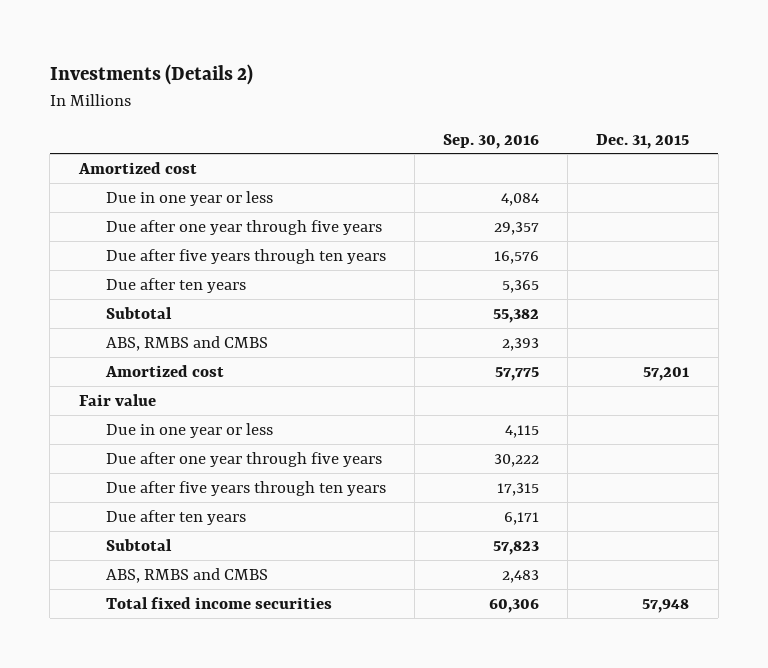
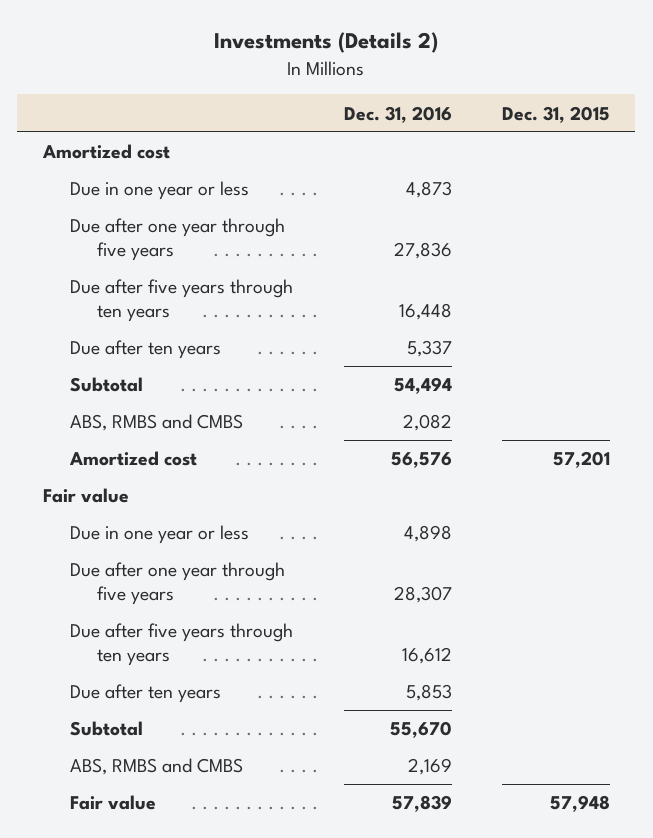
- | Sep. 30, 2016 | Dec. 31, 2015
+ | Dec. 31, 2016 | Dec. 31, 2015
- Total fixed income securities | 60,306 | 57,948
+ Fair value | 57,839 | 57,948

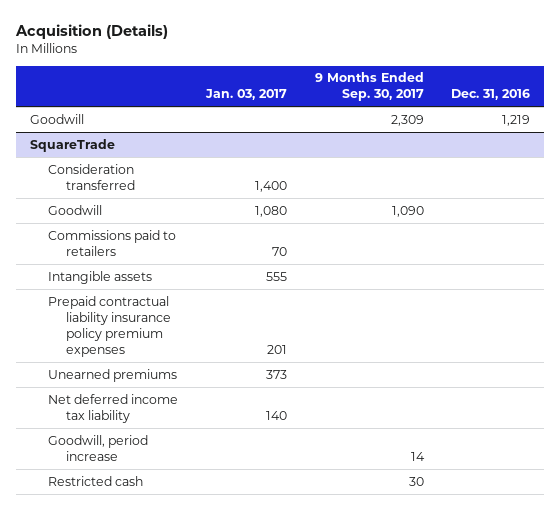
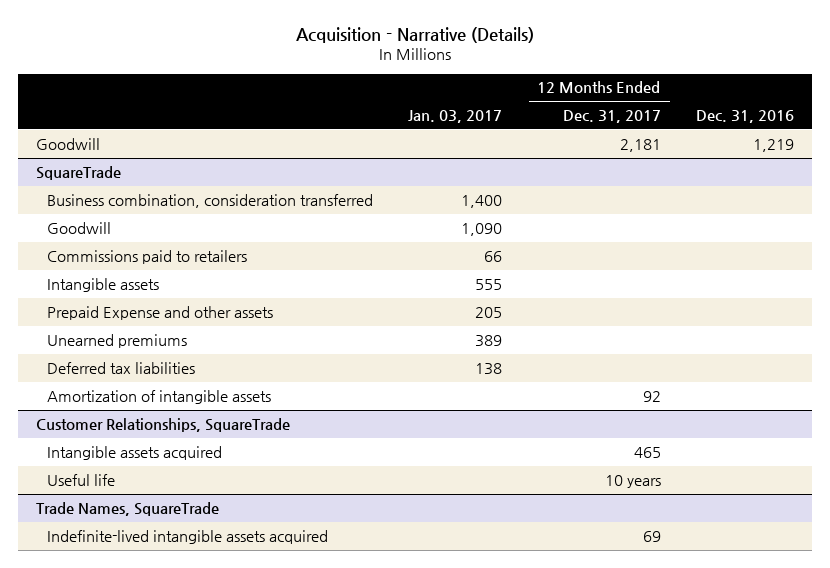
- Acquisition (Details)
+ Acquisition - Narrative (Details)
- | Jan. 03, 2017 | 9 Months Ended Sep. 30, 2017 | Dec. 31, 2016
+ | Jan. 03, 2017 | 12 Months Ended Dec. 31, 2017 | Dec. 31, 2016
@ SquareTrade
- Consideration transferred | 1,400 | |
- Goodwill | 1,080 | 1,090 |
- Commissions paid to retailers | 70 | |
+ Business combination, consideration transferred | 1,400 | |
+ Goodwill | 1,090 | |
+ Commissions paid to retailers | 66 | |
- Prepaid contractual liability insurance policy premium expenses | 201 | |
- Unearned premiums | 373 | |
- Net deferred income tax liability | 140 | |
- Goodwill, period increase | | 14 |
- Restricted cash | | 30 |
+ Prepaid Expense and other assets | 205 | |
+ Unearned premiums | 389 | |
+ Deferred tax liabilities | 138 | |
+ Amortization of intangible assets | | 92 |
+ Customer Relationships, SquareTrade
+ Intangible assets acquired | | 465 |
+ Useful life | | 10 years |
+ Trade Names, SquareTrade
+ Indefinite-lived intangible assets acquired | | 69 |

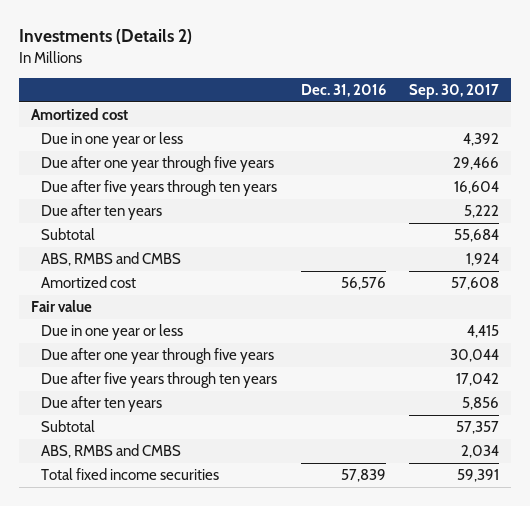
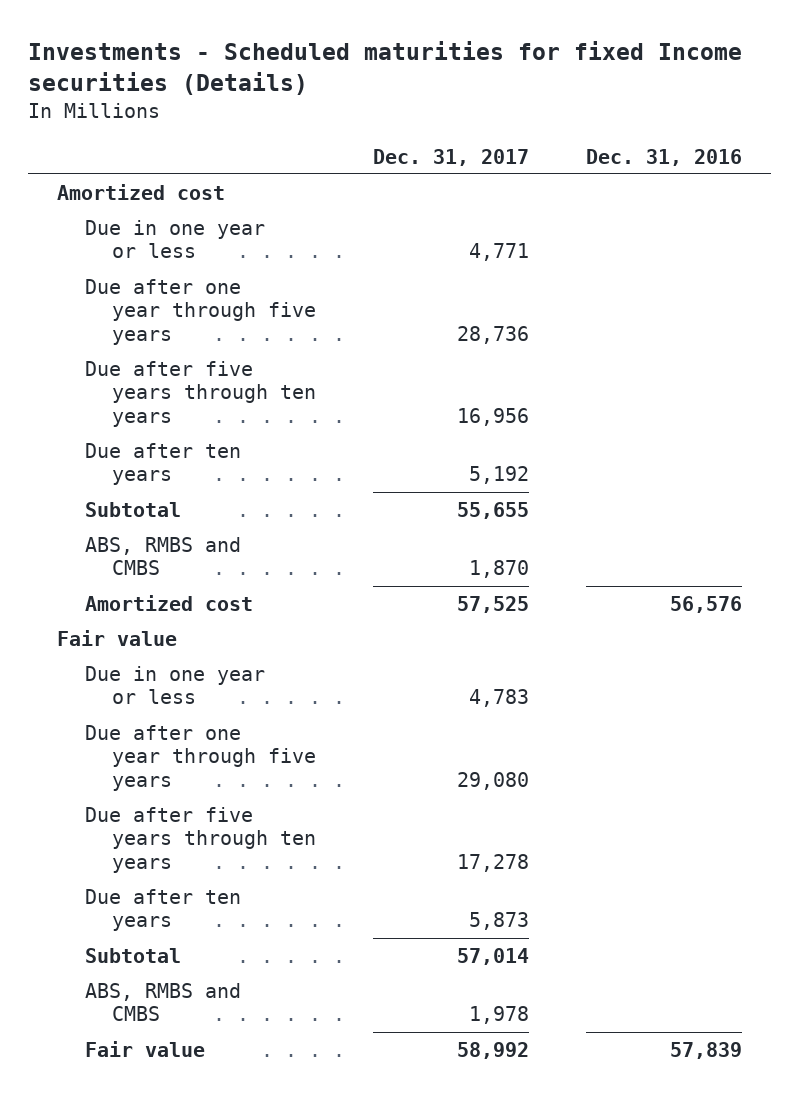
- Investments (Details 2)
+ Investments - Scheduled maturities for fixed Income securities (Details)
- | Dec. 31, 2016 | Sep. 30, 2017
+ | Dec. 31, 2017 | Dec. 31, 2016
- Total fixed income securities | 57,839 | 59,391
+ Fair value | 58,992 | 57,839

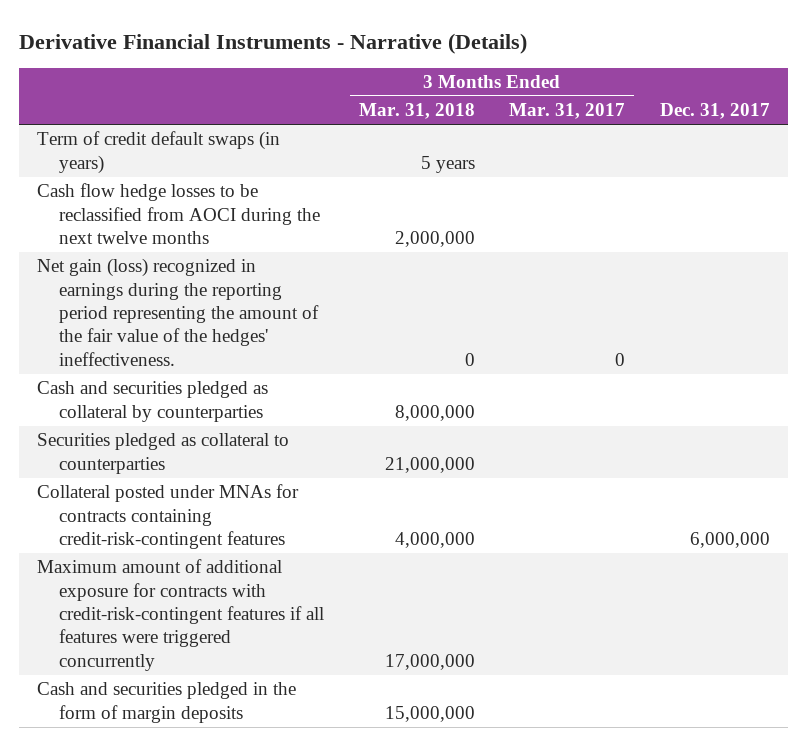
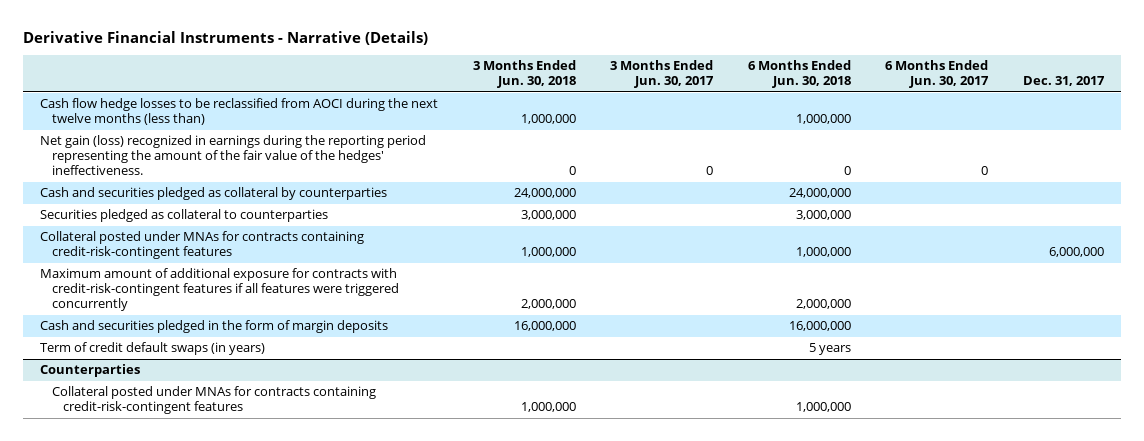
- | 3 Months Ended Mar. 31, 2018 | 3 Months Ended Mar. 31, 2017 | Dec. 31, 2017
+ | 3 Months Ended Jun. 30, 2018 | 3 Months Ended Jun. 30, 2017 | 6 Months Ended Jun. 30, 2018 | 6 Months Ended Jun. 30, 2017 | Dec. 31, 2017
- Cash flow hedge losses to be reclassified from AOCI during the next twelve months | 2,000,000 | |
+ Cash flow hedge losses to be reclassified from AOCI during the next twelve months (less than) | 1,000,000 | | 1,000,000 | |
moved down: Term of credit default swaps (in years) | | | 5 years | |
+ Counterparties
+ Collateral posted under MNAs for contracts containing credit-risk-contingent features | 1,000,000 | | 1,000,000 | |

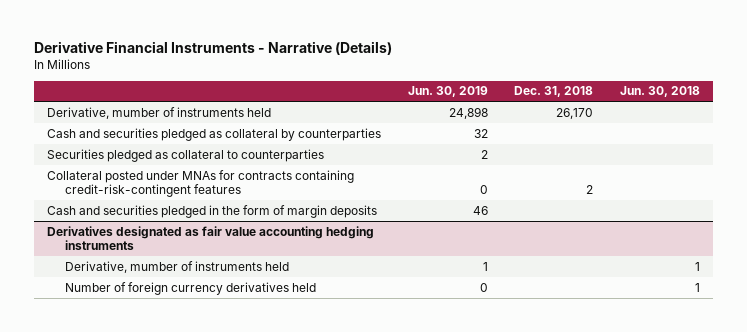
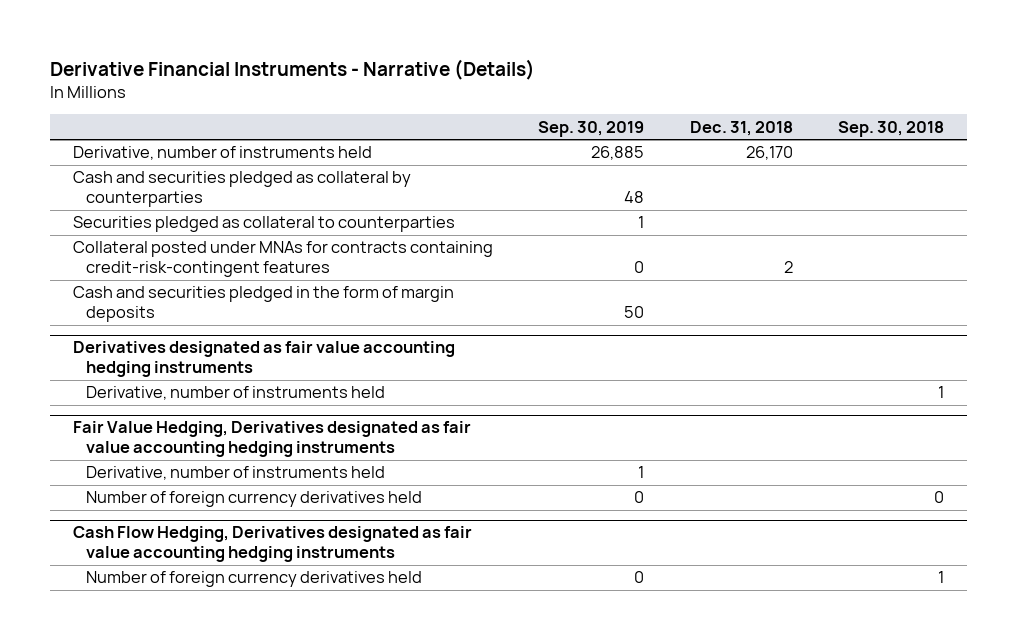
- | Jun. 30, 2019 | Dec. 31, 2018 | Jun. 30, 2018
+ | Sep. 30, 2019 | Dec. 31, 2018 | Sep. 30, 2018
- Derivative, mumber of instruments held | 24,898 | 26,170 |
+ Derivative, number of instruments held | 26,885 | 26,170 |
@ Derivatives designated as fair value accounting hedging instruments
- Derivative, mumber of instruments held | 1 | | 1
- Number of foreign currency derivatives held | 0 | | 1
+ Derivative, number of instruments held | | | 1
+ Fair Value Hedging, Derivatives designated as fair value accounting hedging instruments
+ Derivative, number of instruments held | 1 | |
+ Number of foreign currency derivatives held | 0 | | 0
+ Cash Flow Hedging, Derivatives designated as fair value accounting hedging instruments
+ Number of foreign currency derivatives held | 0 | | 1

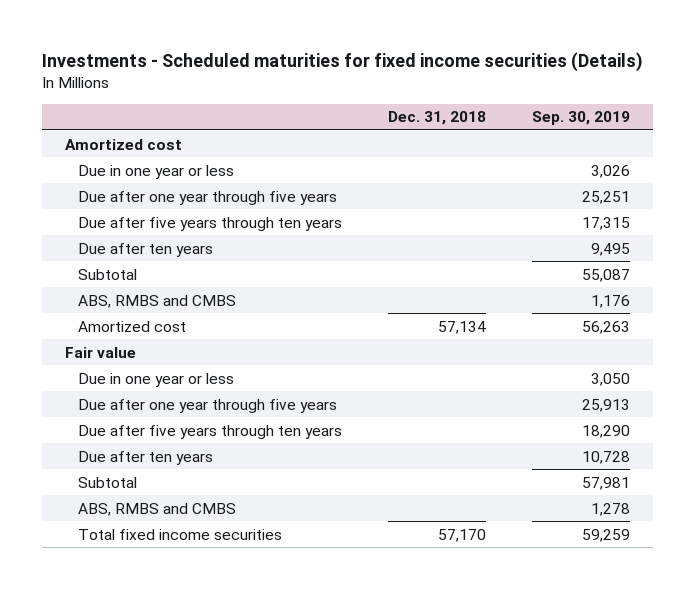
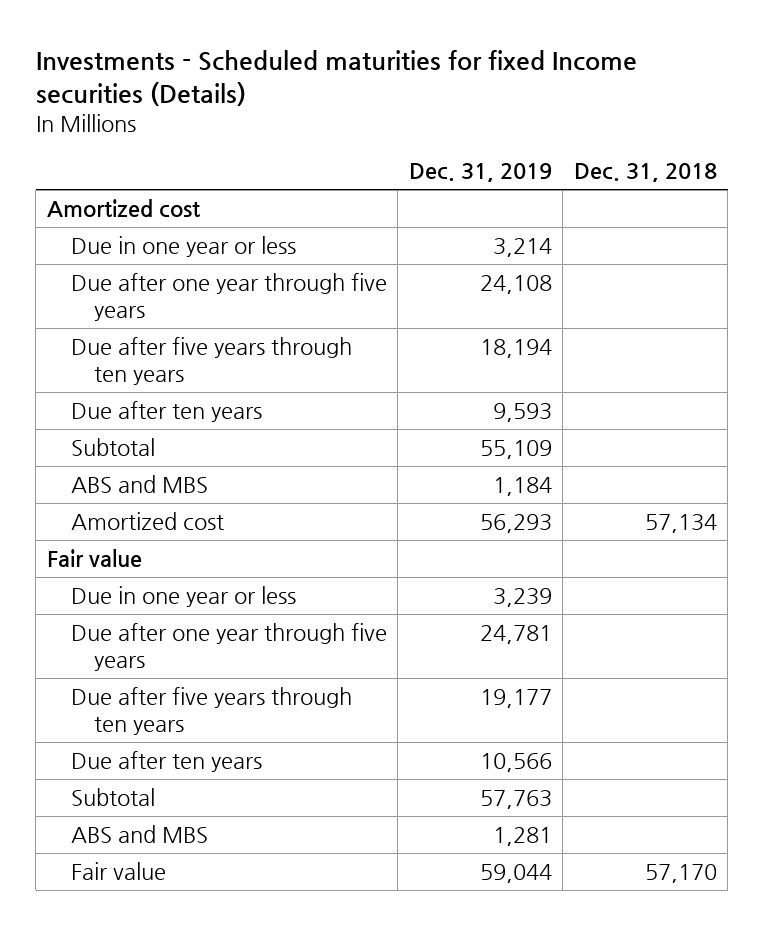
- Investments - Scheduled maturities for fixed income securities (Details)
+ Investments - Scheduled maturities for fixed Income securities (Details)
- | Dec. 31, 2018 | Sep. 30, 2019
+ | Dec. 31, 2019 | Dec. 31, 2018
- ABS, RMBS and CMBS | | 1,176
+ ABS and MBS | 1,184 |
- ABS, RMBS and CMBS | | 1,278
- Total fixed income securities | 57,170 | 59,259
+ ABS and MBS | 1,281 |
+ Fair value | 59,044 | 57,170

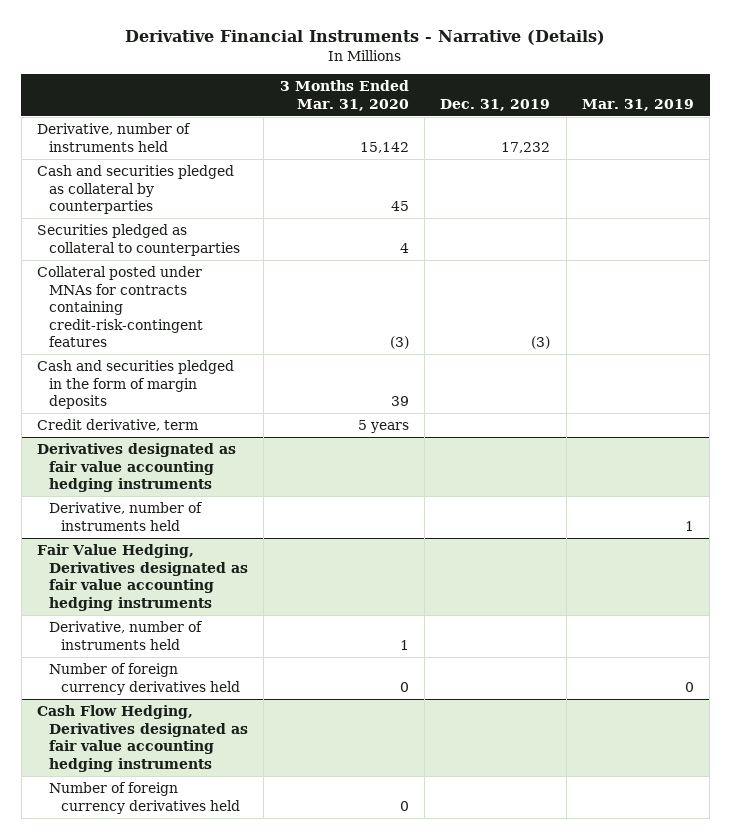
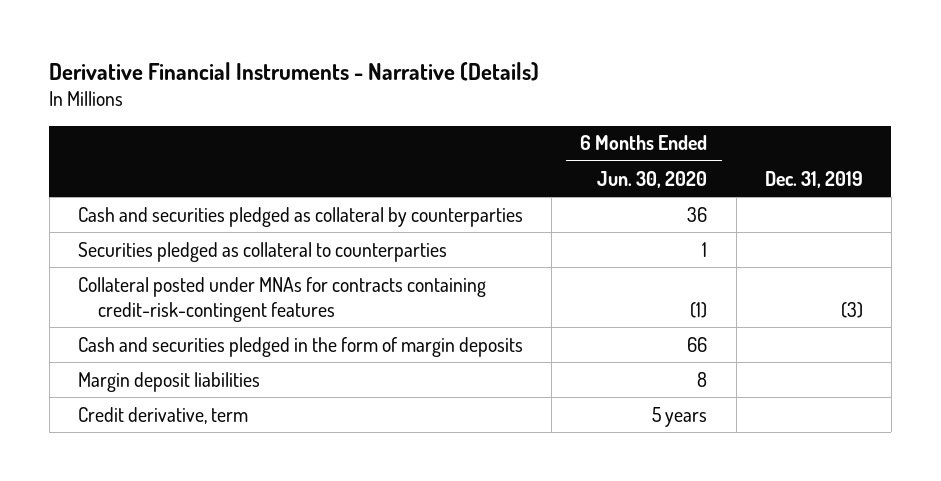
- | 3 Months Ended Mar. 31, 2020 | Dec. 31, 2019 | Mar. 31, 2019
+ | 6 Months Ended Jun. 30, 2020 | Dec. 31, 2019
- Derivative, number of instruments held | 15,142 | 17,232 |
+ Margin deposit liabilities | 8 |
- Derivatives designated as fair value accounting hedging instruments
- Derivative, number of instruments held | | | 1
- Fair Value Hedging, Derivatives designated as fair value accounting hedging instruments
- Derivative, number of instruments held | 1 | |
- Number of foreign currency derivatives held | 0 | | 0
- Cash Flow Hedging, Derivatives designated as fair value accounting hedging instruments
- Number of foreign currency derivatives held | 0 | |

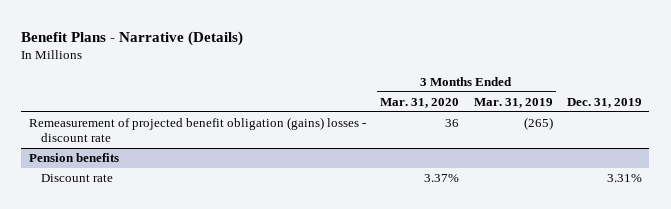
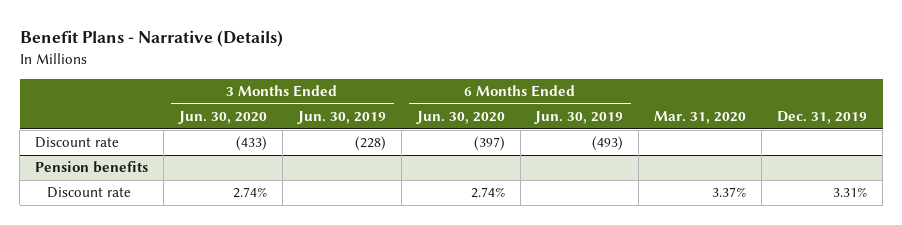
- | 3 Months Ended Mar. 31, 2020 | 3 Months Ended Mar. 31, 2019 | Dec. 31, 2019
+ | 3 Months Ended Jun. 30, 2020 | 3 Months Ended Jun. 30, 2019 | 6 Months Ended Jun. 30, 2020 | 6 Months Ended Jun. 30, 2019 | Mar. 31, 2020 | Dec. 31, 2019
- Remeasurement of projected benefit obligation (gains) losses - discount rate | 36 | (265) |
+ Discount rate | (433) | (228) | (397) | (493) | |

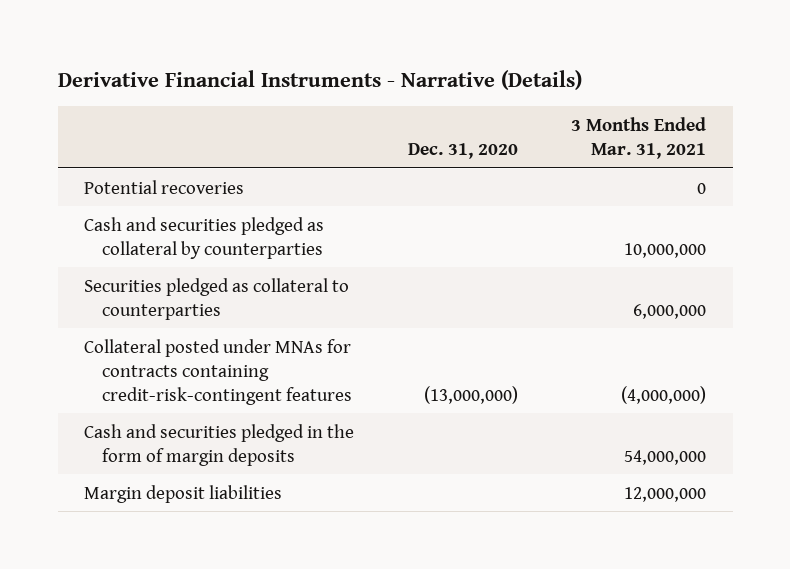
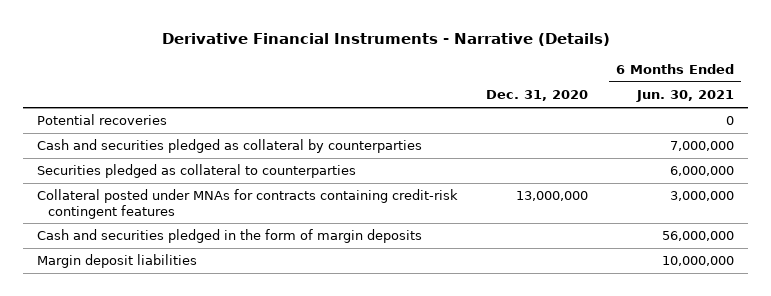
- | Dec. 31, 2020 | 3 Months Ended Mar. 31, 2021
+ | Dec. 31, 2020 | 6 Months Ended Jun. 30, 2021
- Collateral posted under MNAs for contracts containing credit-risk-contingent features | (13,000,000) | (4,000,000)
+ Collateral posted under MNAs for contracts containing credit-risk contingent features | 13,000,000 | 3,000,000

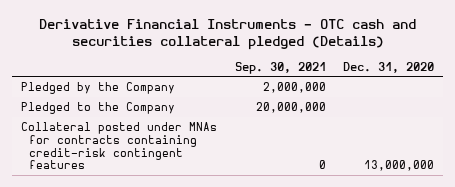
- Derivative Financial Instruments - Narrative (Details)
+ Derivative Financial Instruments - OTC cash and securities collateral pledged (Details)
- | Dec. 31, 2020 | 6 Months Ended Jun. 30, 2021
+ | Sep. 30, 2021 | Dec. 31, 2020
- Potential recoveries | | 0
- Cash and securities pledged as collateral by counterparties | | 7,000,000
- Securities pledged as collateral to counterparties | | 6,000,000
+ Pledged by the Company | 2,000,000 |
+ Pledged to the Company | 20,000,000 |
- Cash and securities pledged in the form of margin deposits | | 56,000,000
- Margin deposit liabilities | | 10,000,000

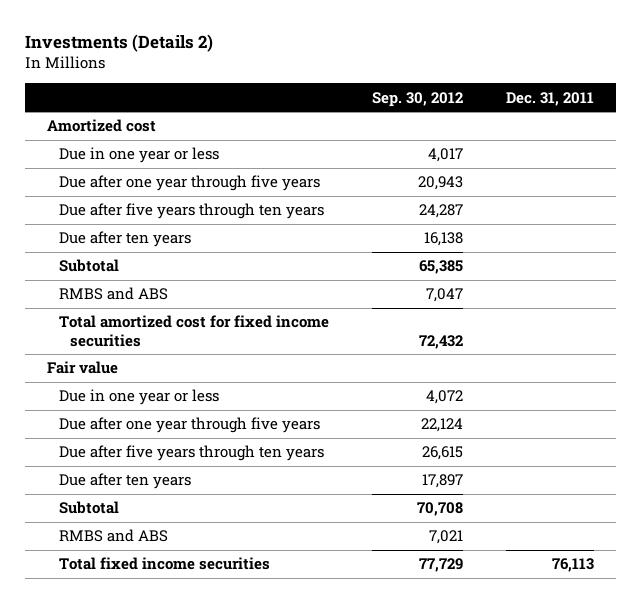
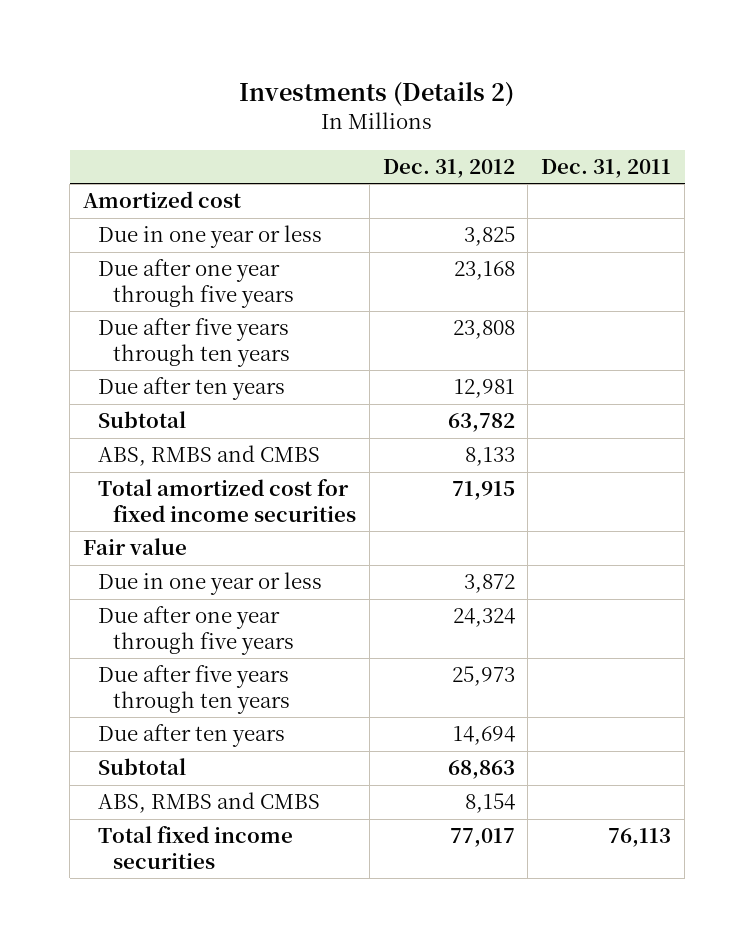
- | Sep. 30, 2012 | Dec. 31, 2011
+ | Dec. 31, 2012 | Dec. 31, 2011
- RMBS and ABS | 7,047 |
+ ABS, RMBS and CMBS | 8,133 |
- RMBS and ABS | 7,021 |
+ ABS, RMBS and CMBS | 8,154 |

